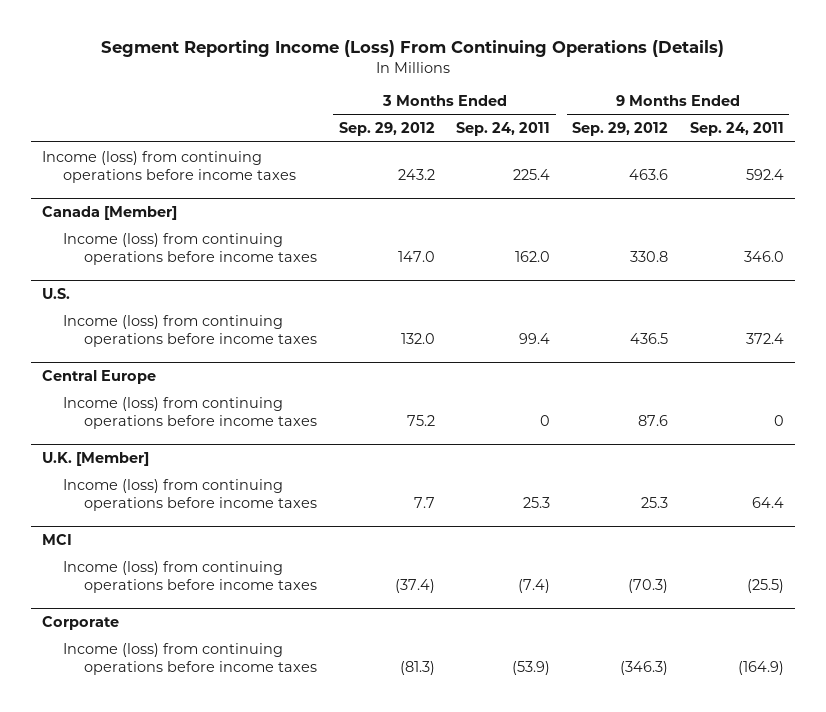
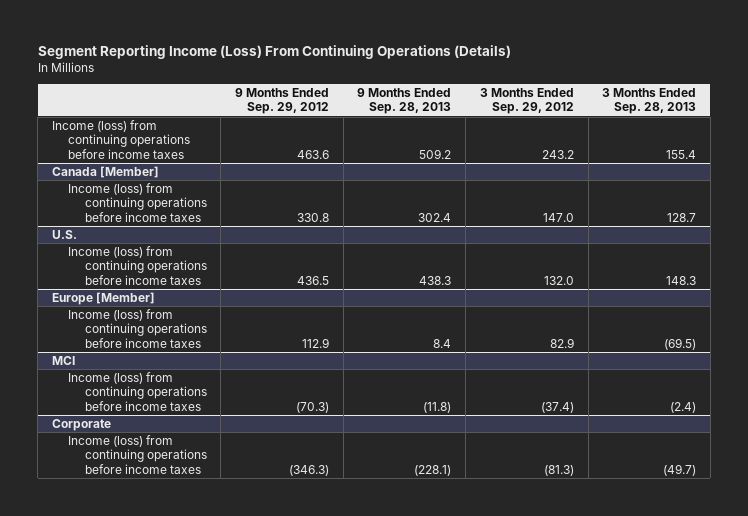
- | 3 Months Ended Sep. 29, 2012 | 3 Months Ended Sep. 24, 2011 | 9 Months Ended Sep. 29, 2012 | 9 Months Ended Sep. 24, 2011
+ | 9 Months Ended Sep. 29, 2012 | 9 Months Ended Sep. 28, 2013 | 3 Months Ended Sep. 29, 2012 | 3 Months Ended Sep. 28, 2013
- Central Europe
- Income (loss) from continuing operations before income taxes | 75.2 | 0 | 87.6 | 0
- U.K. [Member]
- Income (loss) from continuing operations before income taxes | 7.7 | 25.3 | 25.3 | 64.4
+ Europe [Member]
+ Income (loss) from continuing operations before income taxes | 112.9 | 8.4 | 82.9 | (69.5)

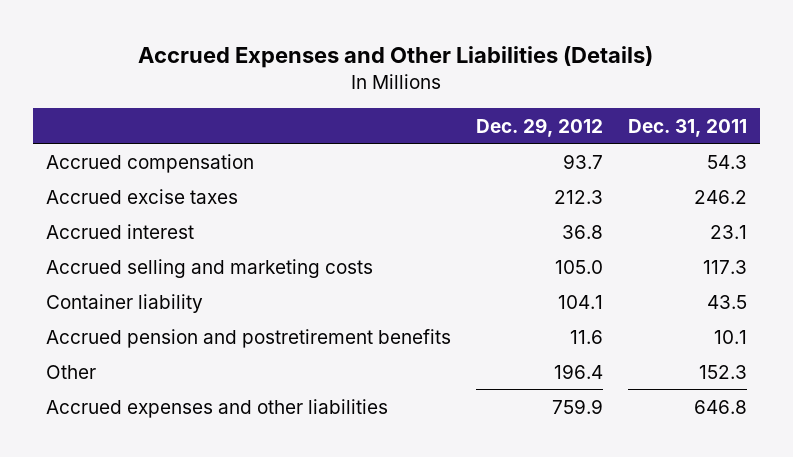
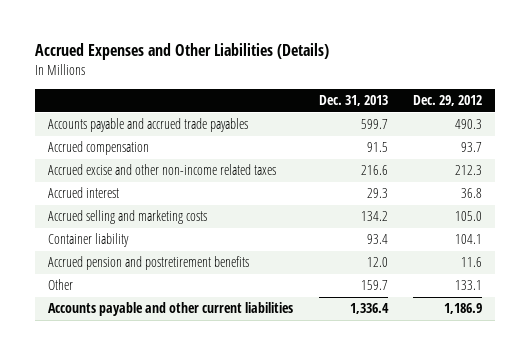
- | Dec. 29, 2012 | Dec. 31, 2011
+ | Dec. 31, 2013 | Dec. 29, 2012
+ Accounts payable and accrued trade payables | 599.7 | 490.3
- Accrued excise taxes | 212.3 | 246.2
+ Accrued excise and other non-income related taxes | 216.6 | 212.3
- Other | 196.4 | 152.3
- Accrued expenses and other liabilities | 759.9 | 646.8
+ Other | 159.7 | 133.1
+ Accounts payable and other current liabilities | 1,336.4 | 1,186.9

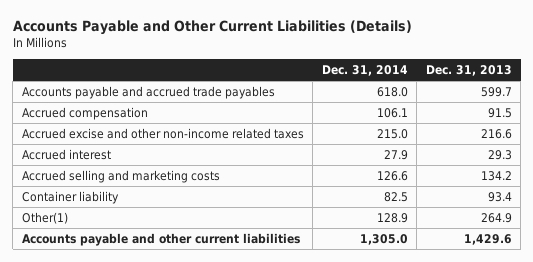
- Accrued Expenses and Other Liabilities (Details)
+ Accounts Payable and Other Current Liabilities (Details)
- | Dec. 31, 2013 | Dec. 29, 2012
+ | Dec. 31, 2014 | Dec. 31, 2013
- Accrued pension and postretirement benefits | 12.0 | 11.6
- Other | 159.7 | 133.1
- Accounts payable and other current liabilities | 1,336.4 | 1,186.9
+ Other(1) | 128.9 | 264.9
+ Accounts payable and other current liabilities | 1,305.0 | 1,429.6

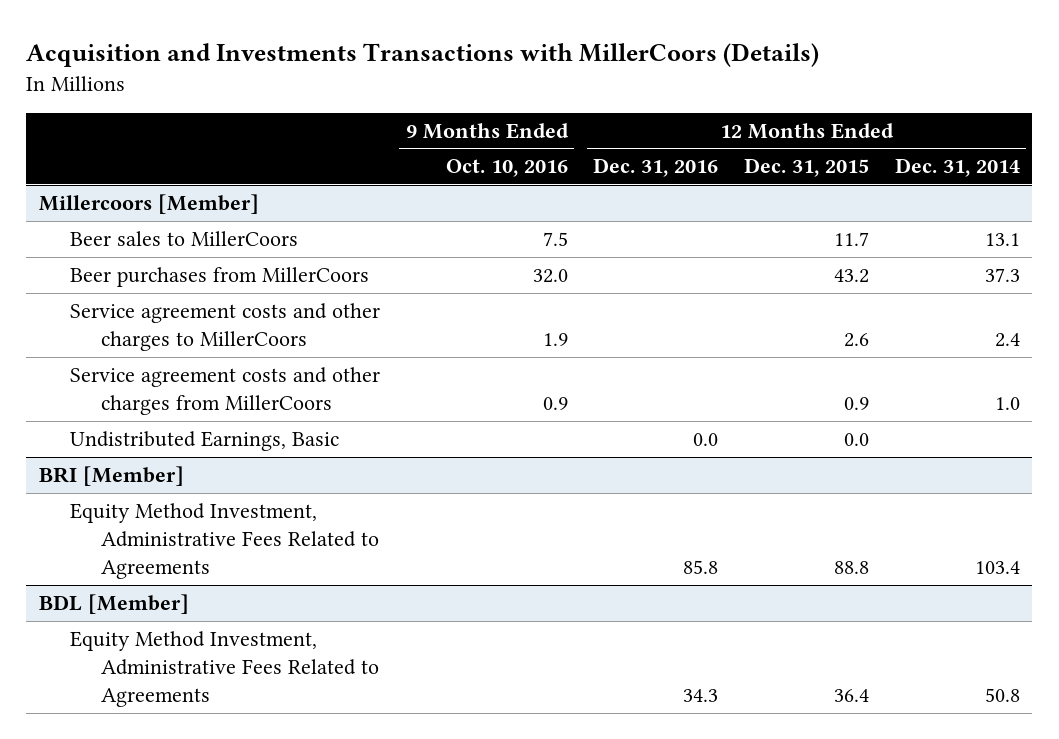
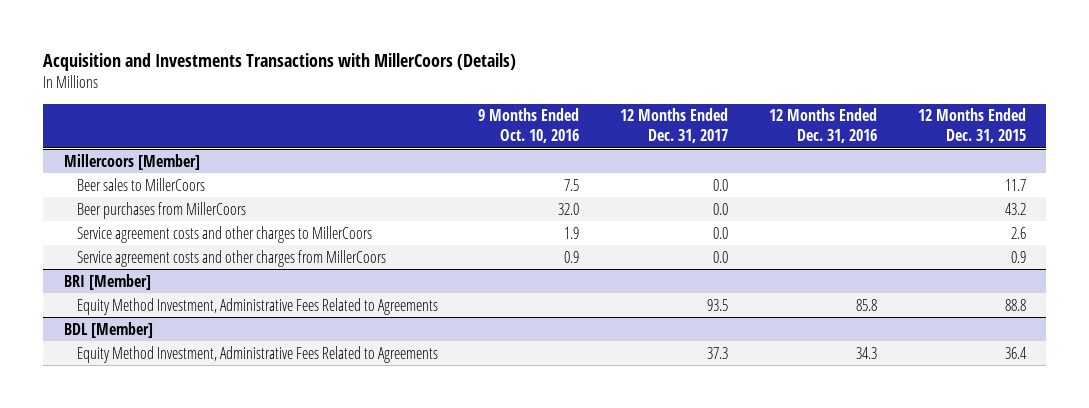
- | 9 Months Ended Oct. 10, 2016 | 12 Months Ended Dec. 31, 2016 | 12 Months Ended Dec. 31, 2015 | 12 Months Ended Dec. 31, 2014
+ | 9 Months Ended Oct. 10, 2016 | 12 Months Ended Dec. 31, 2017 | 12 Months Ended Dec. 31, 2016 | 12 Months Ended Dec. 31, 2015
@ Millercoors [Member]
- Undistributed Earnings, Basic | | 0.0 | 0.0 |

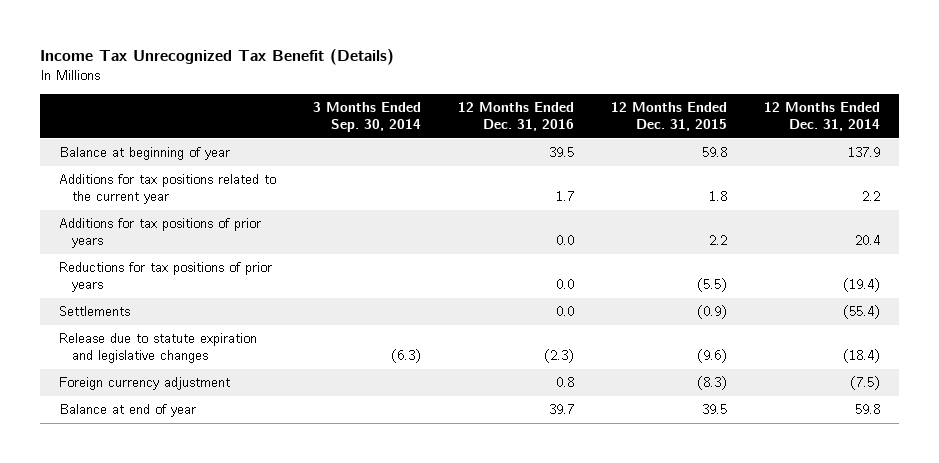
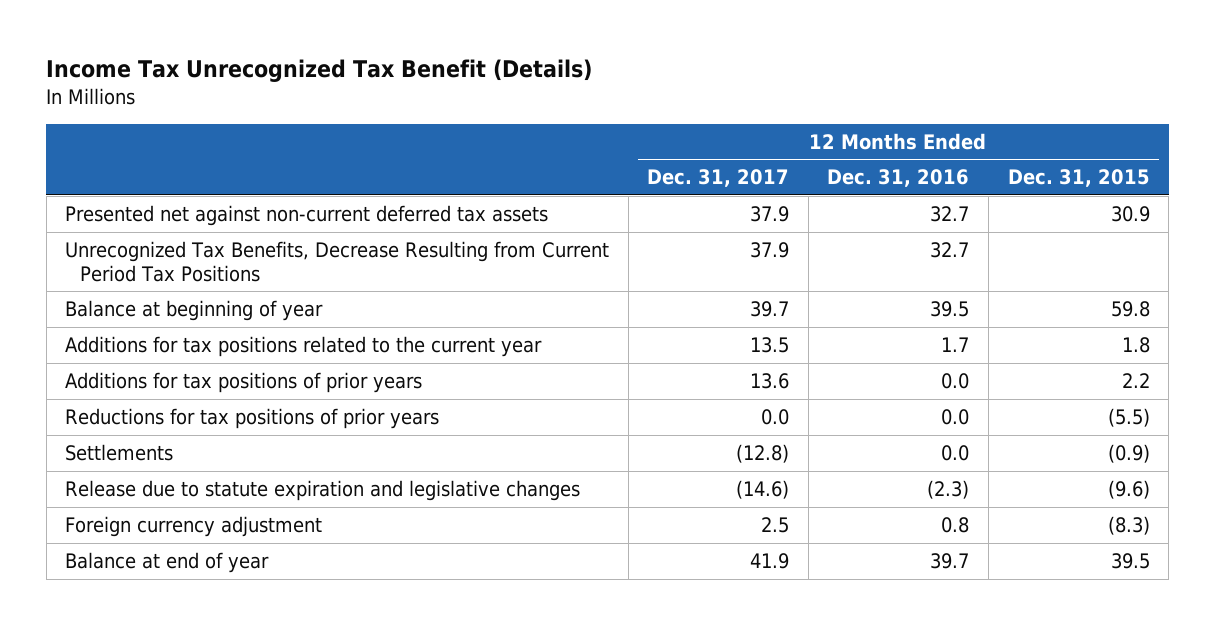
- | 3 Months Ended Sep. 30, 2014 | 12 Months Ended Dec. 31, 2016 | 12 Months Ended Dec. 31, 2015 | 12 Months Ended Dec. 31, 2014
+ | 12 Months Ended Dec. 31, 2017 | 12 Months Ended Dec. 31, 2016 | 12 Months Ended Dec. 31, 2015
+ Presented net against non-current deferred tax assets | 37.9 | 32.7 | 30.9
+ Unrecognized Tax Benefits, Decrease Resulting from Current Period Tax Positions | 37.9 | 32.7 |

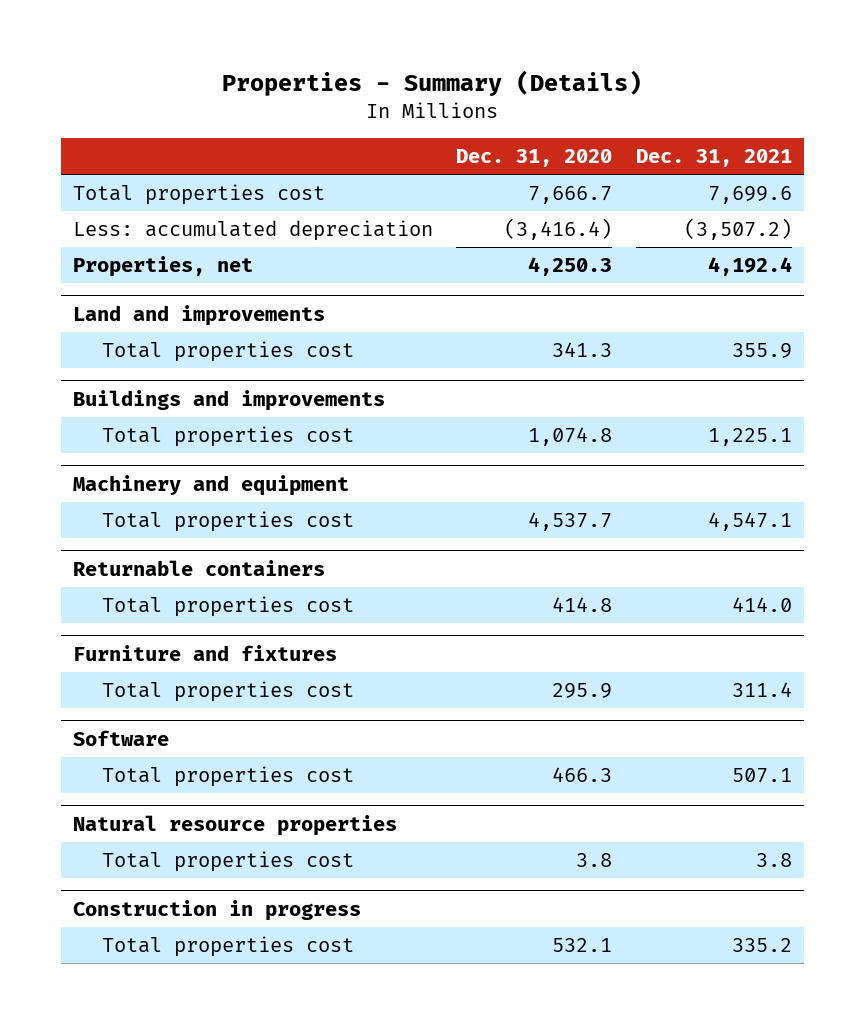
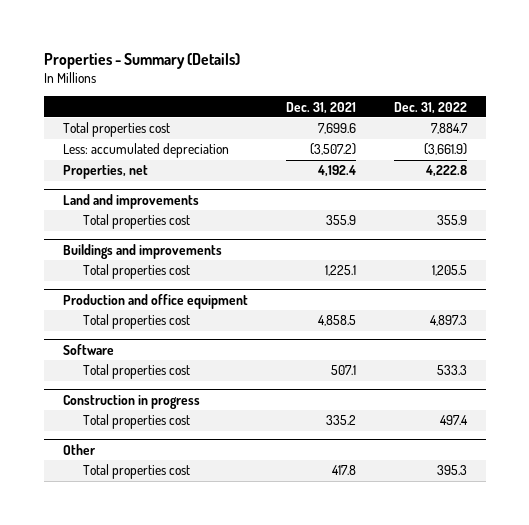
- | Dec. 31, 2020 | Dec. 31, 2021
+ | Dec. 31, 2021 | Dec. 31, 2022
- Machinery and equipment
- Total properties cost | 4,537.7 | 4,547.1
- Returnable containers
- Total properties cost | 414.8 | 414.0
- Furniture and fixtures
- Total properties cost | 295.9 | 311.4
+ Production and office equipment
+ Total properties cost | 4,858.5 | 4,897.3
- Natural resource properties
- Total properties cost | 3.8 | 3.8
+ Other
+ Total properties cost | 417.8 | 395.3

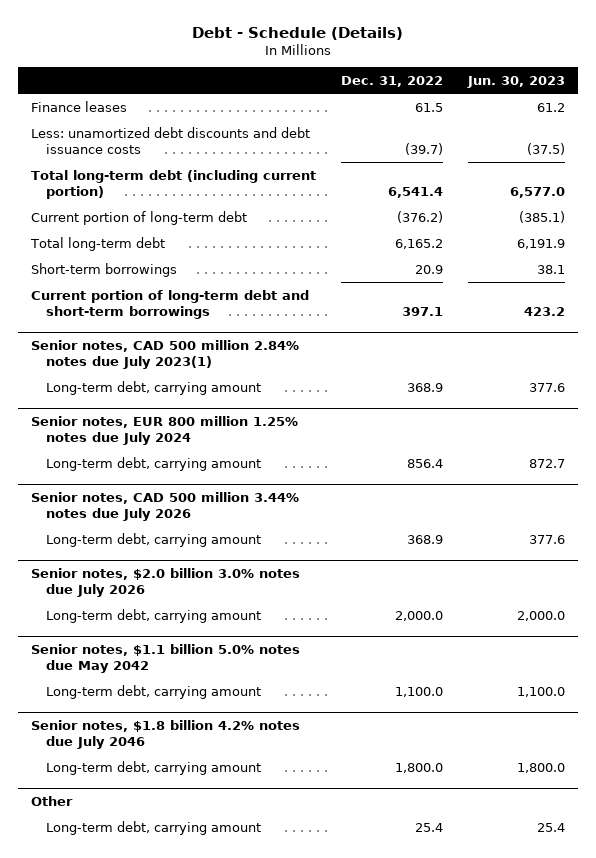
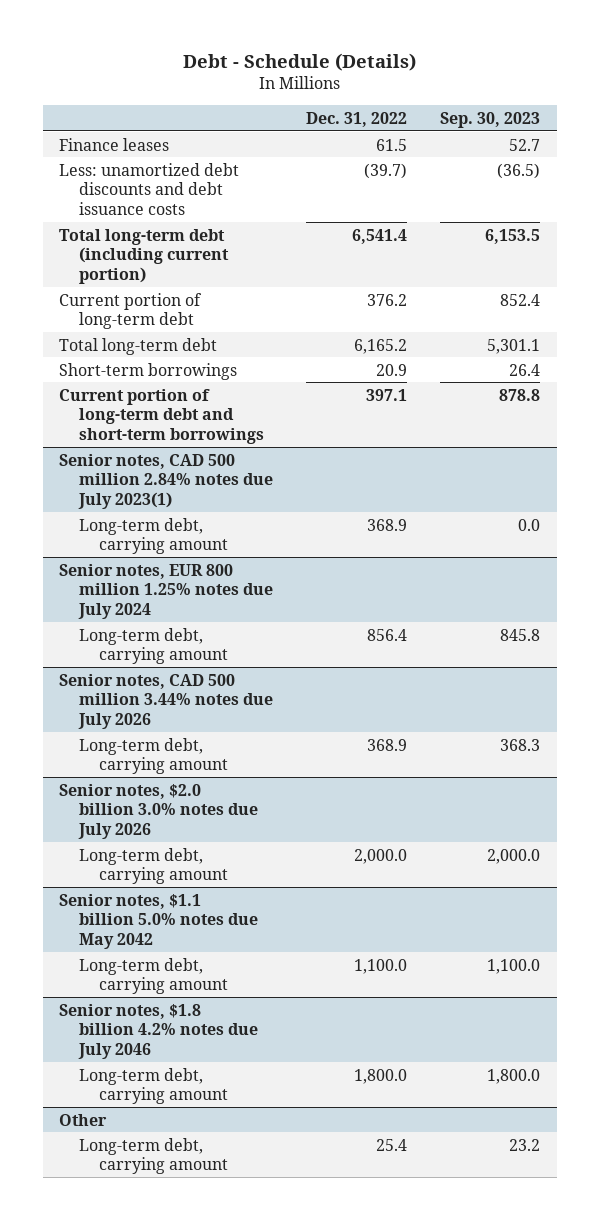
- | Dec. 31, 2022 | Jun. 30, 2023
+ | Dec. 31, 2022 | Sep. 30, 2023
- Current portion of long-term debt | (376.2) | (385.1)
+ Current portion of long-term debt | 376.2 | 852.4

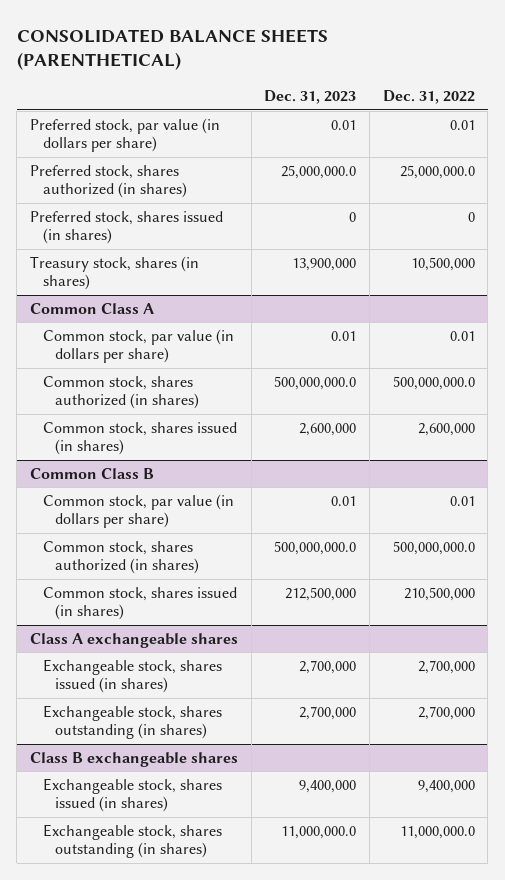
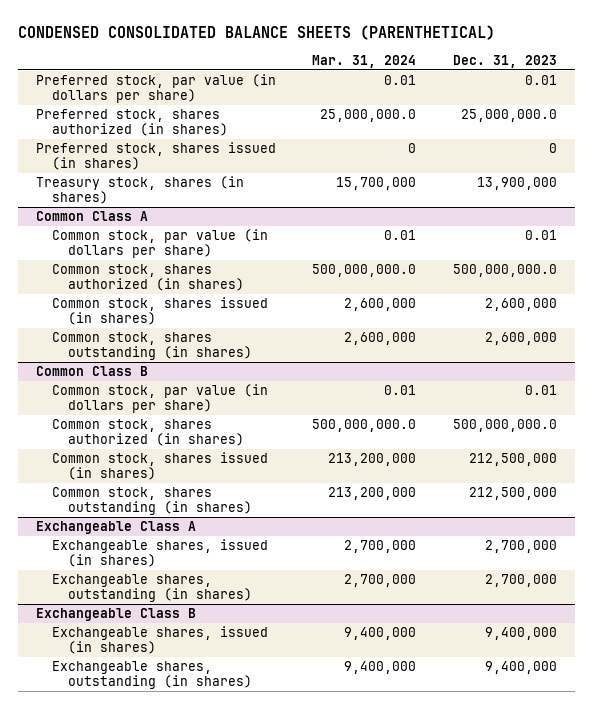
- CONSOLIDATED BALANCE SHEETS (PARENTHETICAL)
+ CONDENSED CONSOLIDATED BALANCE SHEETS (PARENTHETICAL)
- | Dec. 31, 2023 | Dec. 31, 2022
+ | Mar. 31, 2024 | Dec. 31, 2023
@ Common Class A
+ Common stock, shares outstanding (in shares) | 2,600,000 | 2,600,000
- Class A exchangeable shares
- Exchangeable stock, shares issued (in shares) | 2,700,000 | 2,700,000
- Exchangeable stock, shares outstanding (in shares) | 2,700,000 | 2,700,000
- Class B exchangeable shares
- Exchangeable stock, shares issued (in shares) | 9,400,000 | 9,400,000
- Exchangeable stock, shares outstanding (in shares) | 11,000,000.0 | 11,000,000.0
@ Common Class B
+ Common stock, shares outstanding (in shares) | 213,200,000 | 212,500,000
+ Exchangeable Class A
+ Exchangeable shares, issued (in shares) | 2,700,000 | 2,700,000
+ Exchangeable shares, outstanding (in shares) | 2,700,000 | 2,700,000
+ Exchangeable Class B
+ Exchangeable shares, issued (in shares) | 9,400,000 | 9,400,000
+ Exchangeable shares, outstanding (in shares) | 9,400,000 | 9,400,000

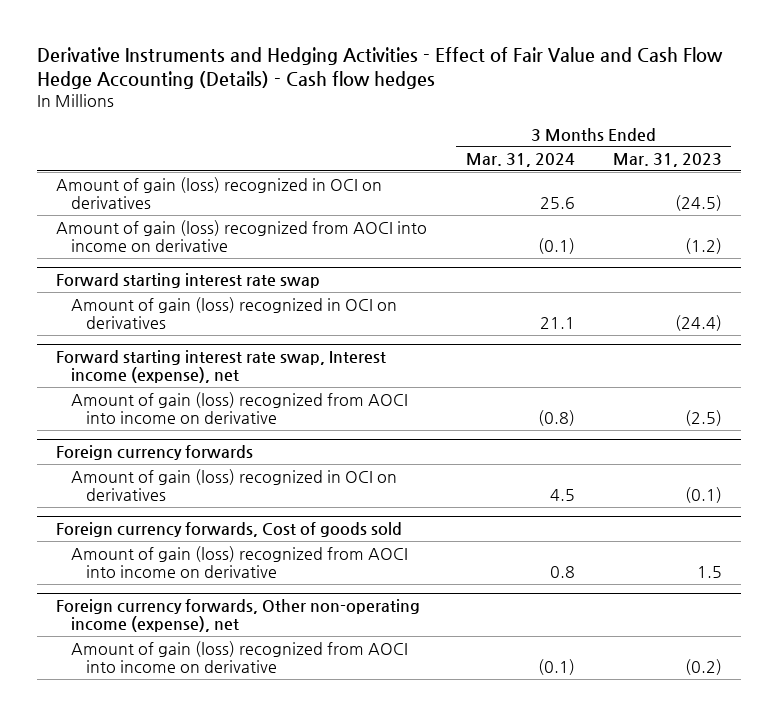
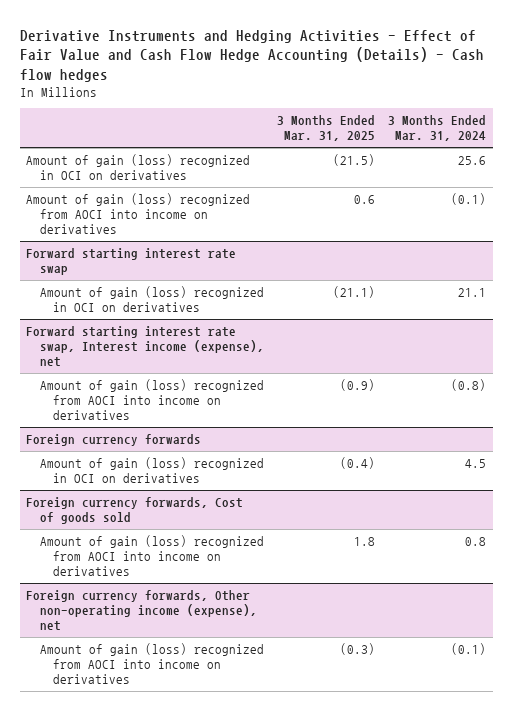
- | 3 Months Ended Mar. 31, 2024 | 3 Months Ended Mar. 31, 2023
+ | 3 Months Ended Mar. 31, 2025 | 3 Months Ended Mar. 31, 2024
- Amount of gain (loss) recognized from AOCI into income on derivative | (0.1) | (1.2)
+ Amount of gain (loss) recognized from AOCI into income on derivatives | 0.6 | (0.1)
@ Forward starting interest rate swap, Interest income (expense), net
- Amount of gain (loss) recognized from AOCI into income on derivative | (0.8) | (2.5)
+ Amount of gain (loss) recognized from AOCI into income on derivatives | (0.9) | (0.8)
@ Foreign currency forwards, Cost of goods sold
- Amount of gain (loss) recognized from AOCI into income on derivative | 0.8 | 1.5
+ Amount of gain (loss) recognized from AOCI into income on derivatives | 1.8 | 0.8
@ Foreign currency forwards, Other non-operating income (expense), net
- Amount of gain (loss) recognized from AOCI into income on derivative | (0.1) | (0.2)
+ Amount of gain (loss) recognized from AOCI into income on derivatives | (0.3) | (0.1)

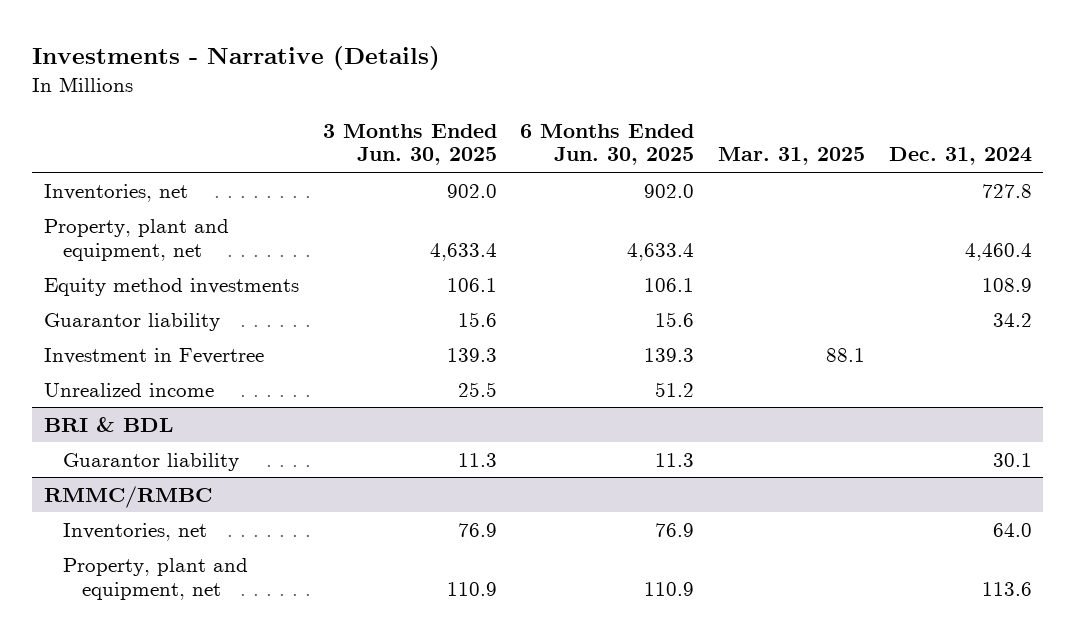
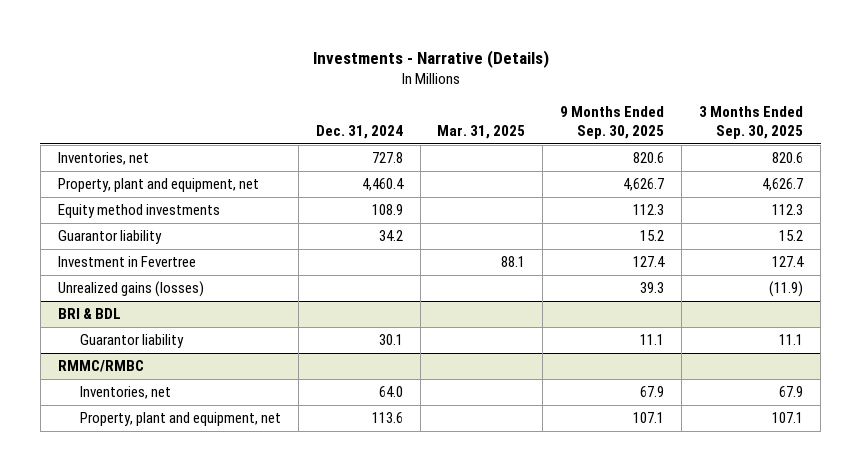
- | 3 Months Ended Jun. 30, 2025 | 6 Months Ended Jun. 30, 2025 | Mar. 31, 2025 | Dec. 31, 2024
+ | Dec. 31, 2024 | Mar. 31, 2025 | 9 Months Ended Sep. 30, 2025 | 3 Months Ended Sep. 30, 2025
- Unrealized income | 25.5 | 51.2 | |
+ Unrealized gains (losses) | | | 39.3 | (11.9)

